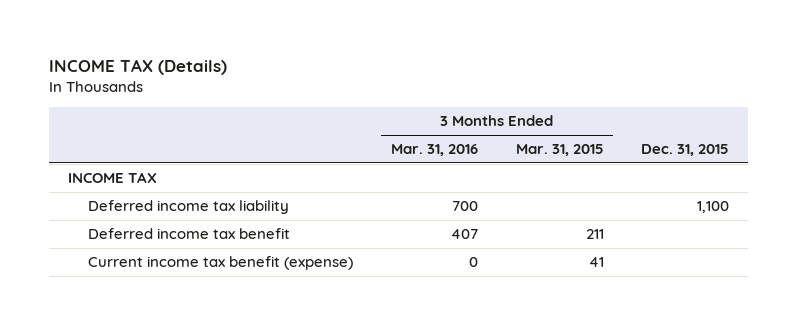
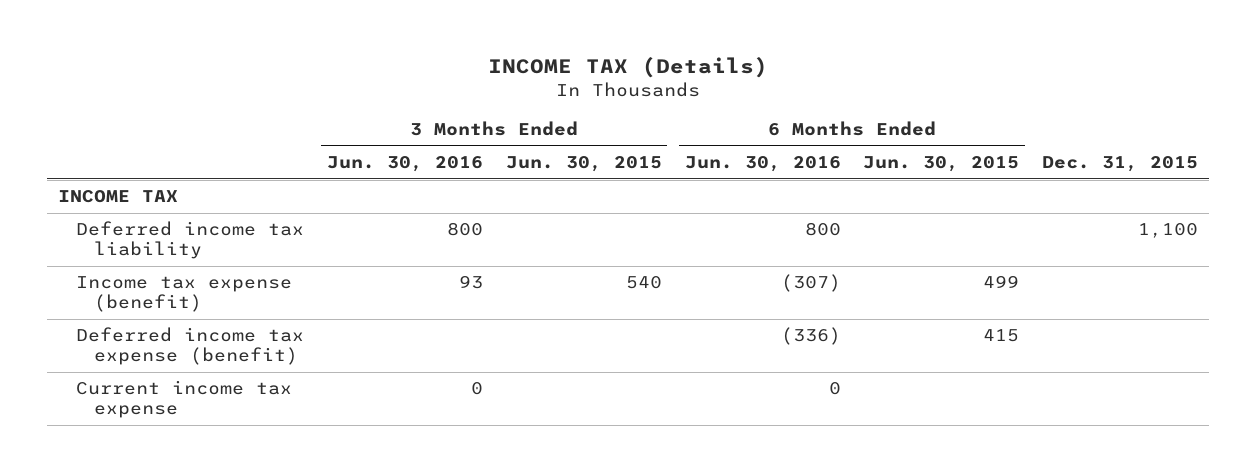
- | 3 Months Ended Mar. 31, 2016 | 3 Months Ended Mar. 31, 2015 | Dec. 31, 2015
+ | 3 Months Ended Jun. 30, 2016 | 3 Months Ended Jun. 30, 2015 | 6 Months Ended Jun. 30, 2016 | 6 Months Ended Jun. 30, 2015 | Dec. 31, 2015
- Deferred income tax benefit | 407 | 211 |
- Current income tax benefit (expense) | 0 | 41 |
+ Income tax expense (benefit) | 93 | 540 | (307) | 499 |
+ Deferred income tax expense (benefit) | | | (336) | 415 |
+ Current income tax expense | 0 | | 0 | |

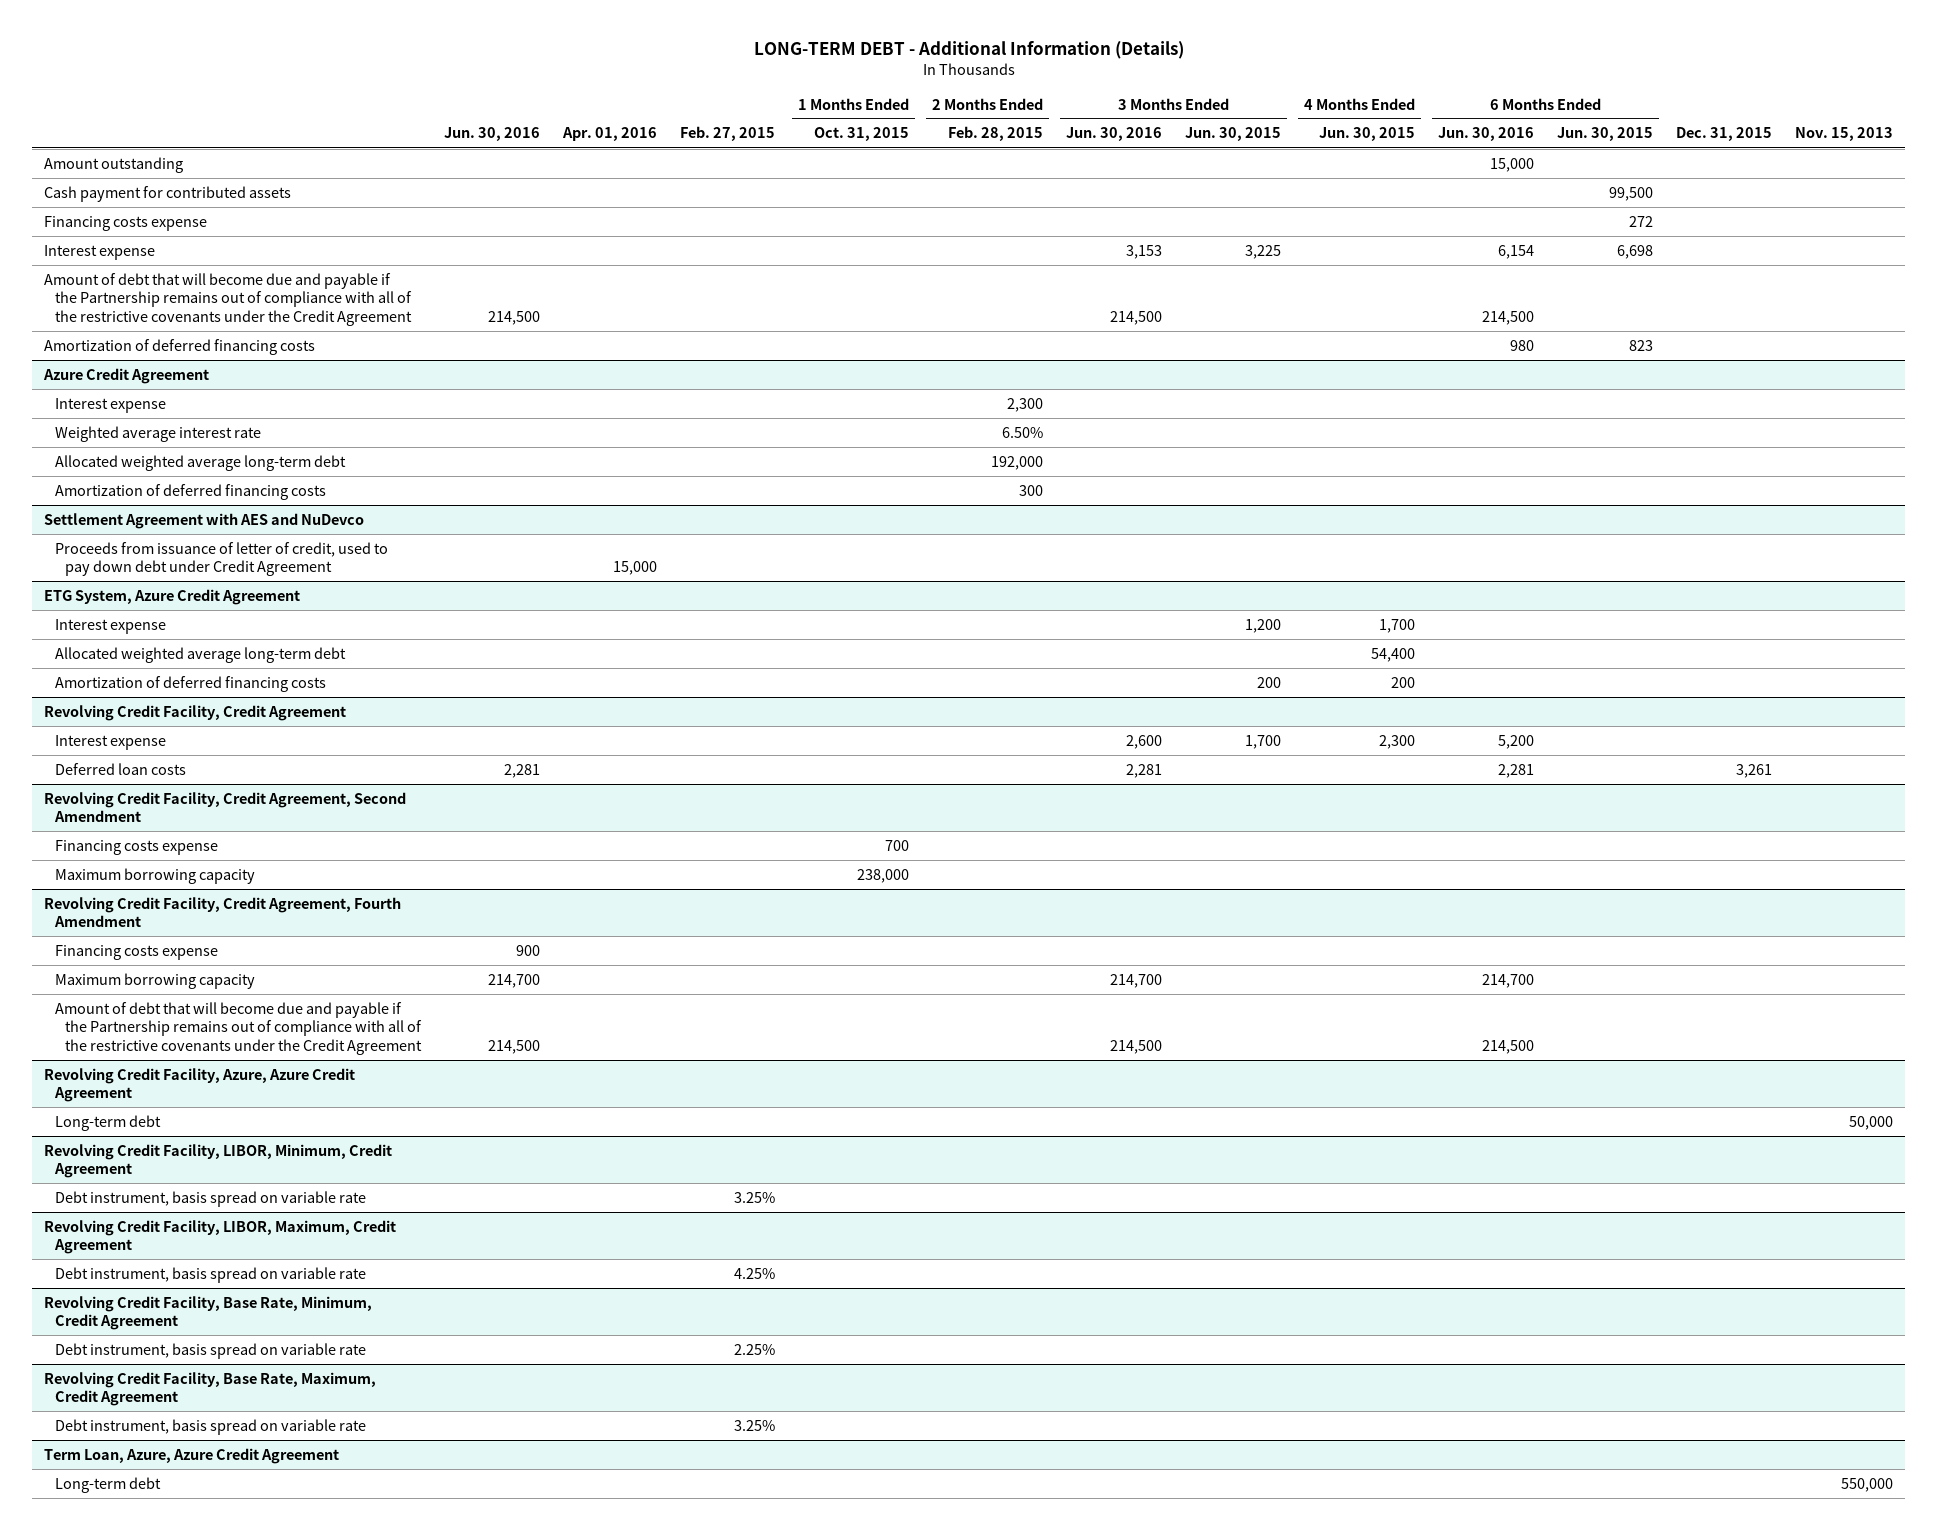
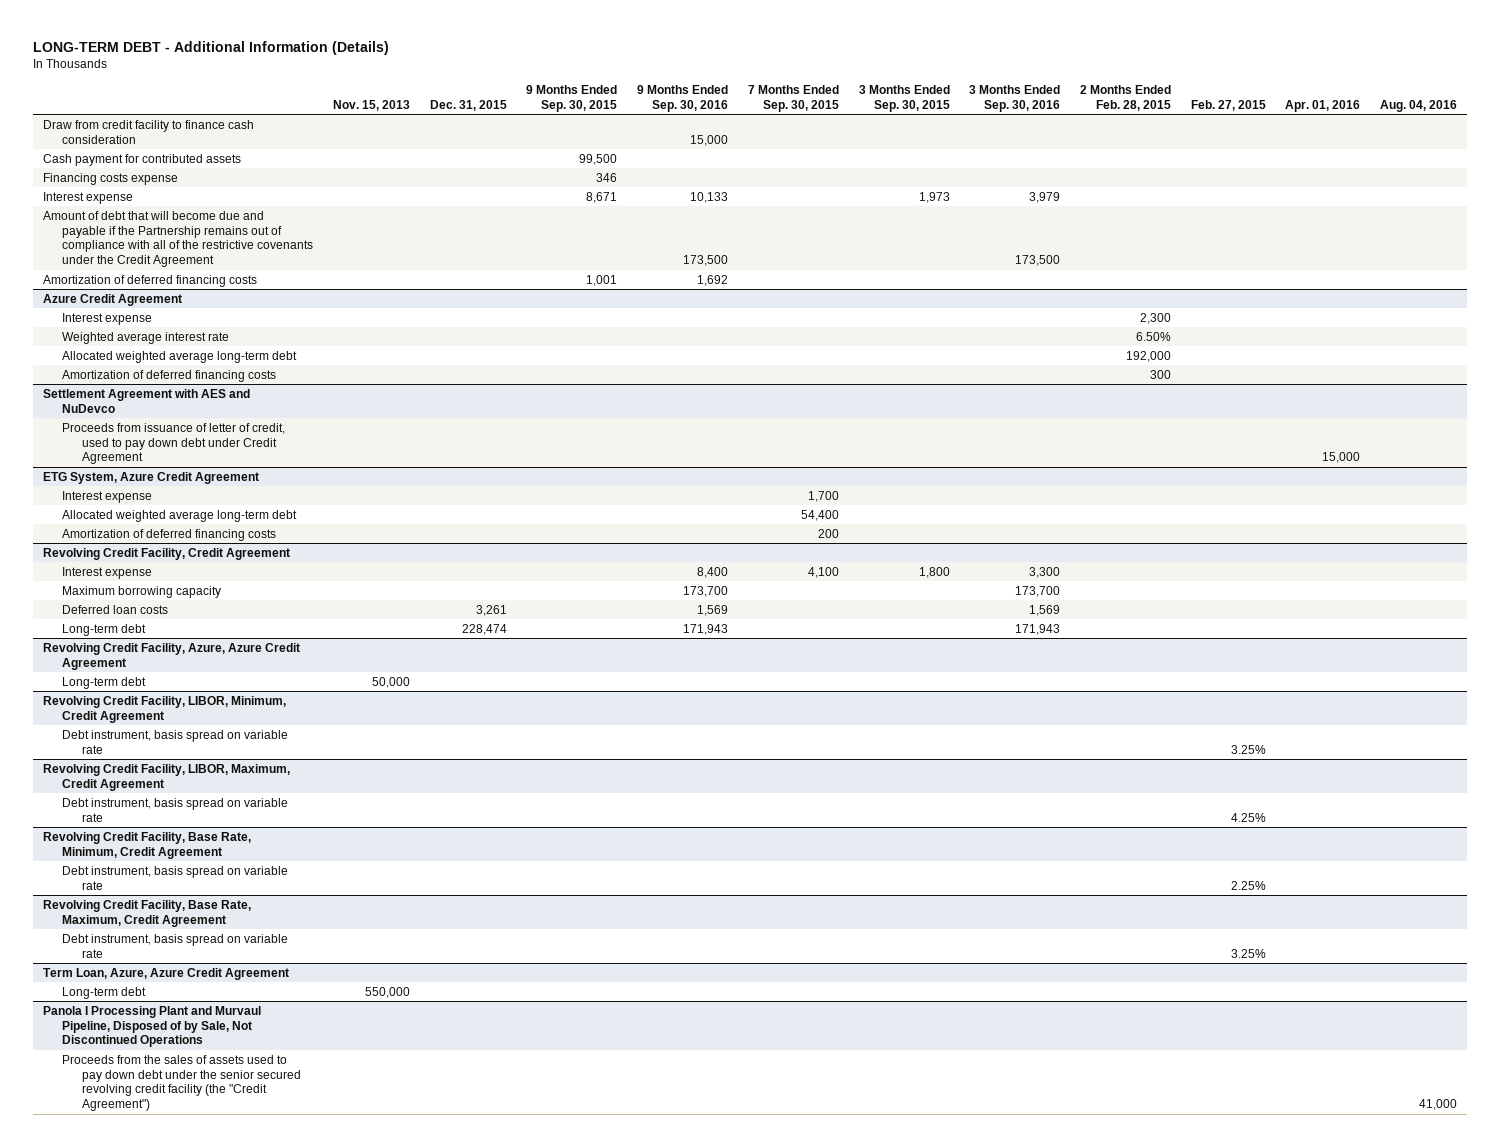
- | Jun. 30, 2016 | Apr. 01, 2016 | Feb. 27, 2015 | 1 Months Ended Oct. 31, 2015 | 2 Months Ended Feb. 28, 2015 | 3 Months Ended Jun. 30, 2016 | 3 Months Ended Jun. 30, 2015 | 4 Months Ended Jun. 30, 2015 | 6 Months Ended Jun. 30, 2016 | 6 Months Ended Jun. 30, 2015 | Dec. 31, 2015 | Nov. 15, 2013
+ | Nov. 15, 2013 | Dec. 31, 2015 | 9 Months Ended Sep. 30, 2015 | 9 Months Ended Sep. 30, 2016 | 7 Months Ended Sep. 30, 2015 | 3 Months Ended Sep. 30, 2015 | 3 Months Ended Sep. 30, 2016 | 2 Months Ended Feb. 28, 2015 | Feb. 27, 2015 | Apr. 01, 2016 | Aug. 04, 2016
- Amount outstanding | | | | | | | | | 15,000 | | |
+ Draw from credit facility to finance cash consideration | | | | 15,000 | | | | | | |
@ Revolving Credit Facility, Credit Agreement
+ Maximum borrowing capacity | | | | 173,700 | | | 173,700 | | | |
- Revolving Credit Facility, Credit Agreement, Second Amendment
- Financing costs expense | | | | 700 | | | | | | | |
- Maximum borrowing capacity | | | | 238,000 | | | | | | | |
- Revolving Credit Facility, Credit Agreement, Fourth Amendment
- Financing costs expense | 900 | | | | | | | | | | |
- Maximum borrowing capacity | 214,700 | | | | | 214,700 | | | 214,700 | | |
- Amount of debt that will become due and payable if the Partnership remains out of compliance with all of the restrictive covenants under the Credit Agreement | 214,500 | | | | | 214,500 | | | 214,500 | | |
@ Revolving Credit Facility, Credit Agreement
+ Long-term debt | | 228,474 | | 171,943 | | | 171,943 | | | |
+ Panola I Processing Plant and Murvaul Pipeline, Disposed of by Sale, Not Discontinued Operations
+ Proceeds from the sales of assets used to pay down debt under the senior secured revolving credit facility (the "Credit Agreement") | | | | | | | | | | | 41,000

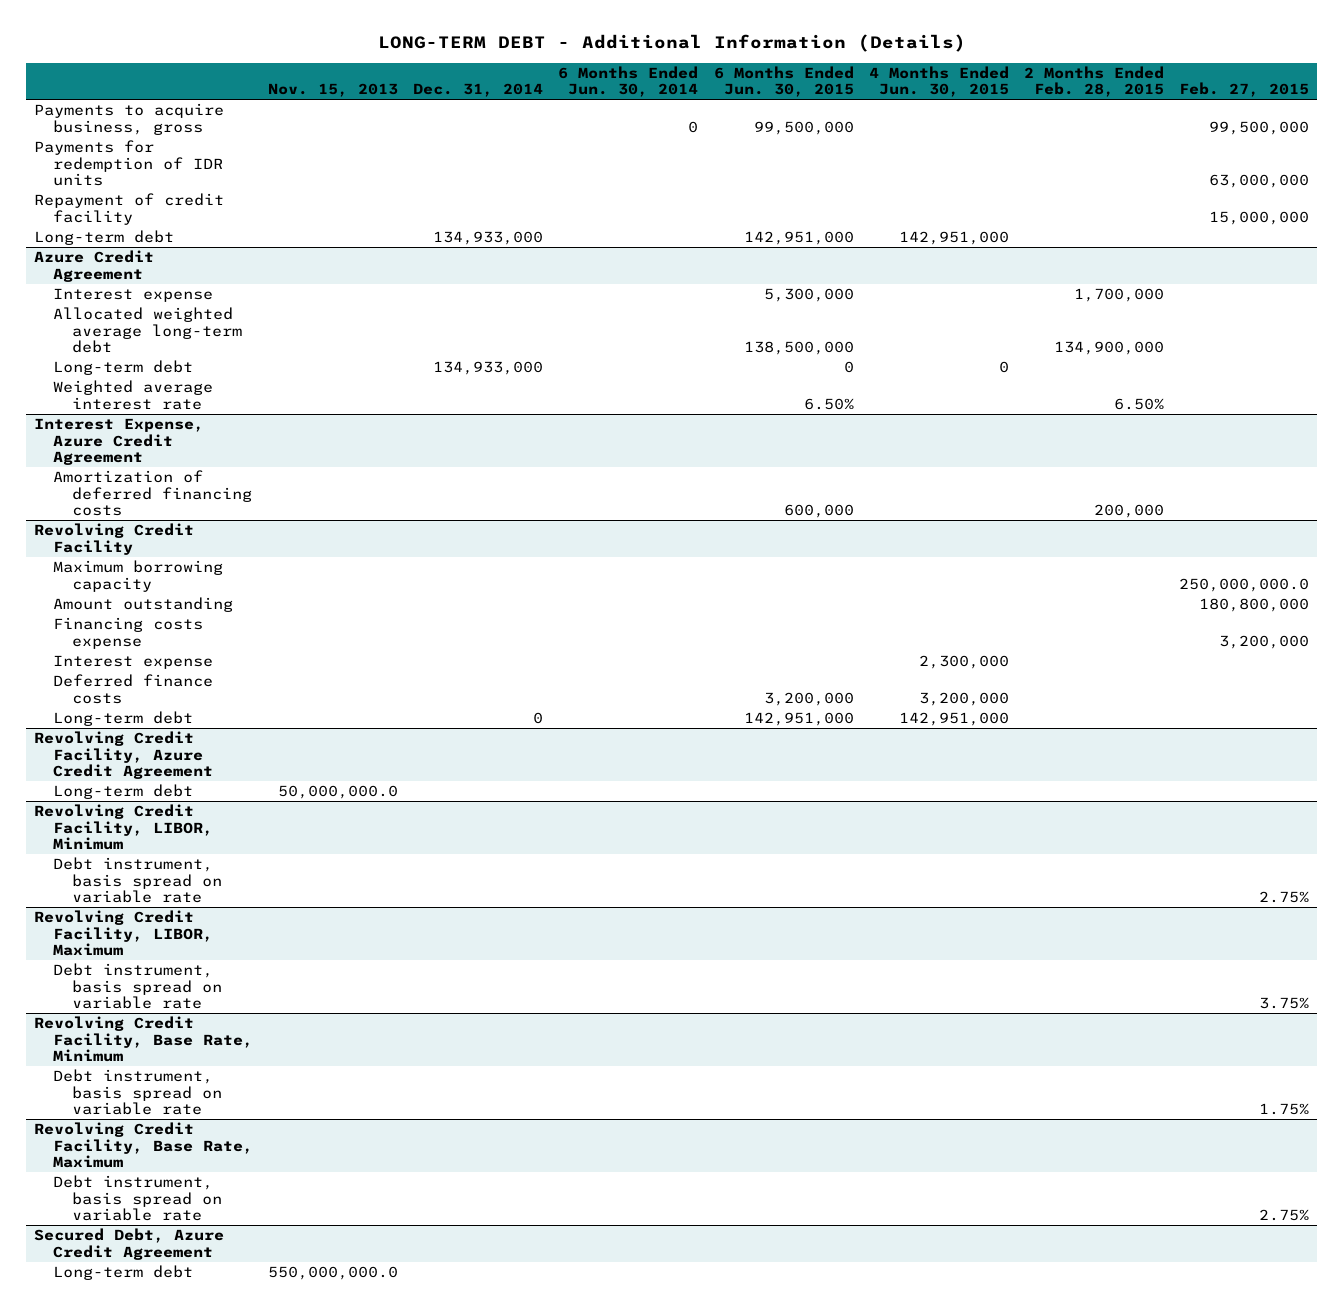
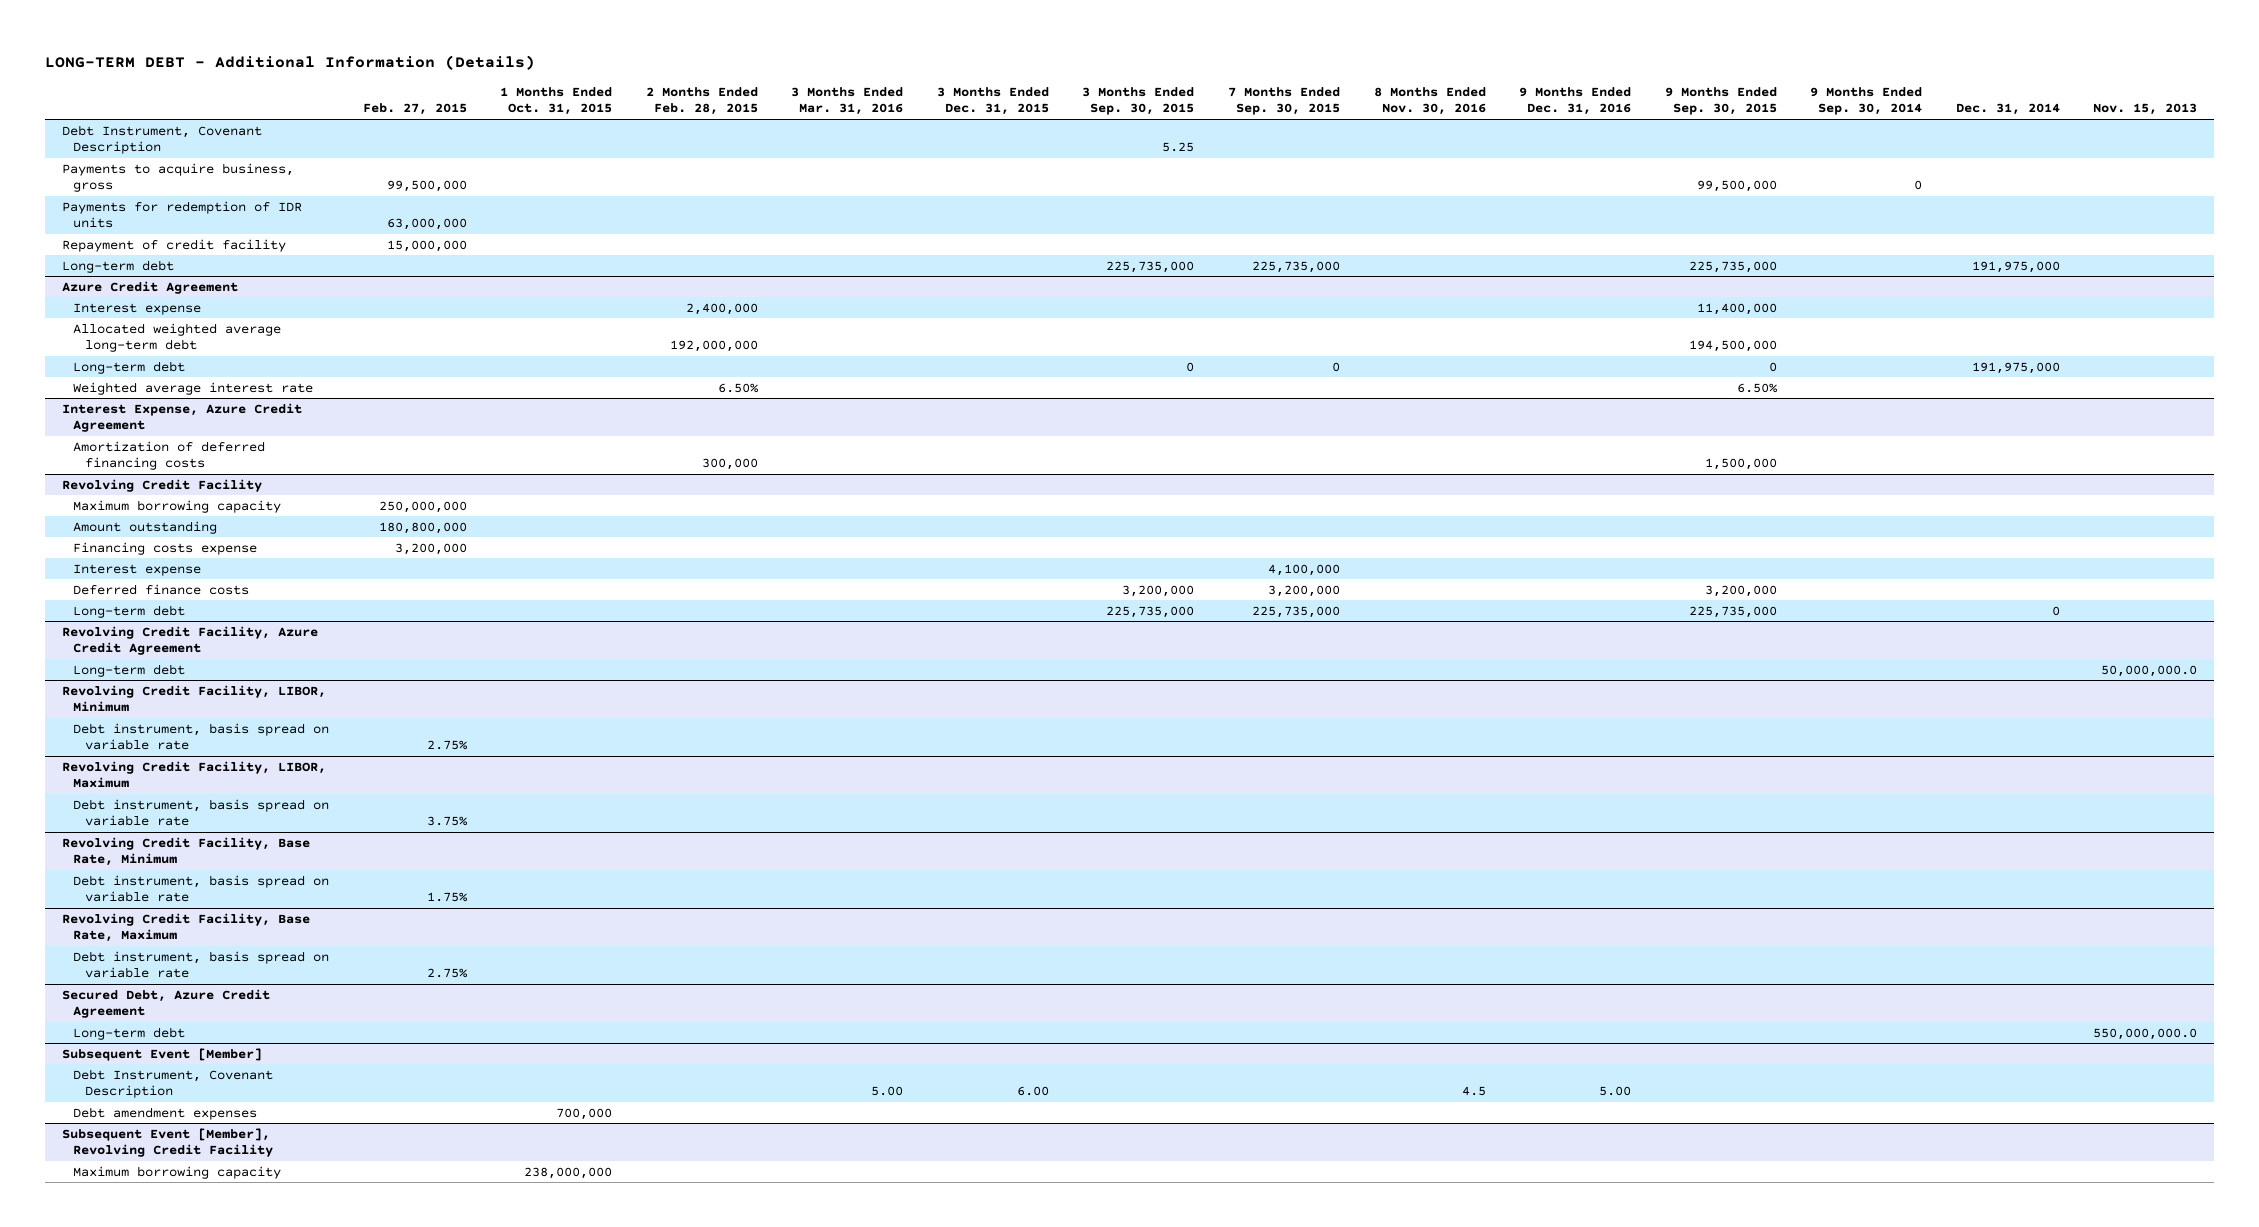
- | Nov. 15, 2013 | Dec. 31, 2014 | 6 Months Ended Jun. 30, 2014 | 6 Months Ended Jun. 30, 2015 | 4 Months Ended Jun. 30, 2015 | 2 Months Ended Feb. 28, 2015 | Feb. 27, 2015
+ | Feb. 27, 2015 | 1 Months Ended Oct. 31, 2015 | 2 Months Ended Feb. 28, 2015 | 3 Months Ended Mar. 31, 2016 | 3 Months Ended Dec. 31, 2015 | 3 Months Ended Sep. 30, 2015 | 7 Months Ended Sep. 30, 2015 | 8 Months Ended Nov. 30, 2016 | 9 Months Ended Dec. 31, 2016 | 9 Months Ended Sep. 30, 2015 | 9 Months Ended Sep. 30, 2014 | Dec. 31, 2014 | Nov. 15, 2013
+ Debt Instrument, Covenant Description | | | | | | 5.25 | | | | | | |
- Long-term debt | | 134,933,000 | | 142,951,000 | 142,951,000 | |
+ Long-term debt | | | | | | 225,735,000 | 225,735,000 | | | 225,735,000 | | 191,975,000 |
@ Azure Credit Agreement
- Interest expense | | | | 5,300,000 | | 1,700,000 |
- Allocated weighted average long-term debt | | | | 138,500,000 | | 134,900,000 |
- Long-term debt | | 134,933,000 | | 0 | 0 | |
+ Interest expense | | | 2,400,000 | | | | | | | 11,400,000 | | |
+ Allocated weighted average long-term debt | | | 192,000,000 | | | | | | | 194,500,000 | | |
+ Long-term debt | | | | | | 0 | 0 | | | 0 | | 191,975,000 |
@ Interest Expense, Azure Credit Agreement
- Amortization of deferred financing costs | | | | 600,000 | | 200,000 |
+ Amortization of deferred financing costs | | | 300,000 | | | | | | | 1,500,000 | | |
@ Revolving Credit Facility
- Maximum borrowing capacity | | | | | | | 250,000,000.0
+ Maximum borrowing capacity | 250,000,000 | | | | | | | | | | | |
+ Subsequent Event [Member]
+ Debt Instrument, Covenant Description | | | | 5.00 | 6.00 | | | 4.5 | 5.00 | | | |
+ Debt amendment expenses | | 700,000 | | | | | | | | | | |
+ Subsequent Event [Member], Revolving Credit Facility
+ Maximum borrowing capacity | | 238,000,000 | | | | | | | | | | |

